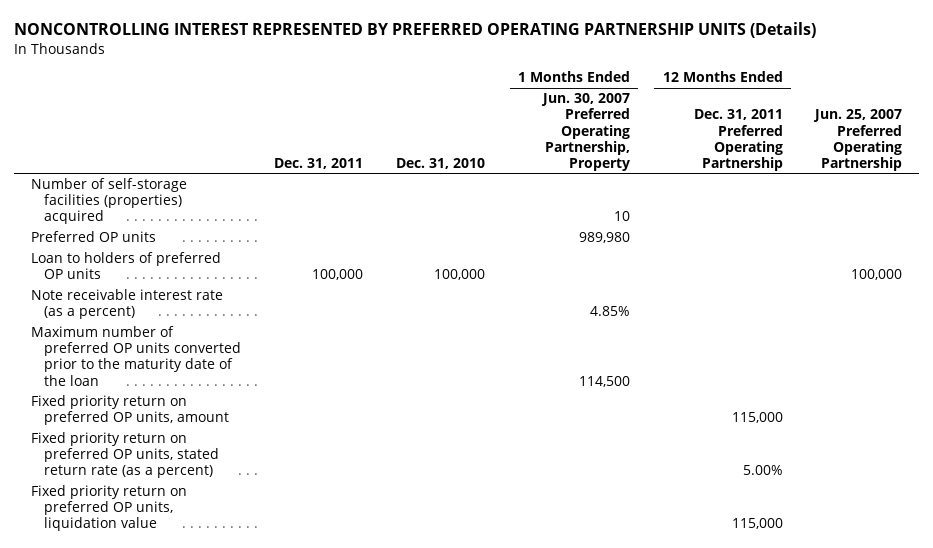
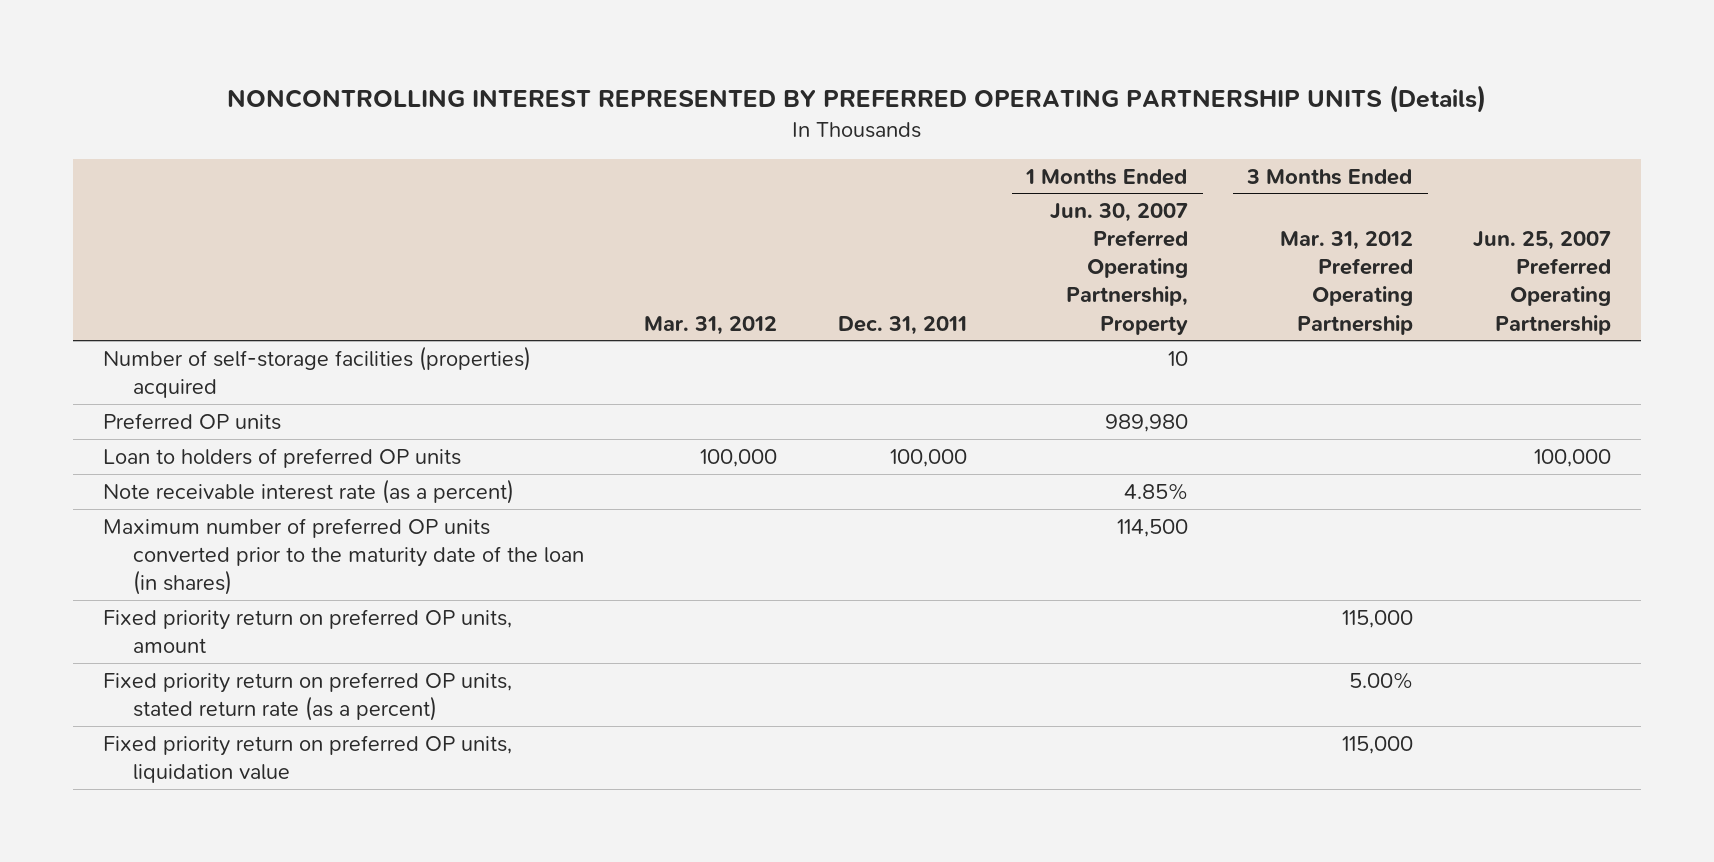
- | Dec. 31, 2011 | Dec. 31, 2010 | 1 Months Ended Jun. 30, 2007 Preferred Operating Partnership, Property | 12 Months Ended Dec. 31, 2011 Preferred Operating Partnership | Jun. 25, 2007 Preferred Operating Partnership
+ | Mar. 31, 2012 | Dec. 31, 2011 | 1 Months Ended Jun. 30, 2007 Preferred Operating Partnership, Property | 3 Months Ended Mar. 31, 2012 Preferred Operating Partnership | Jun. 25, 2007 Preferred Operating Partnership
- Maximum number of preferred OP units converted prior to the maturity date of the loan | | | 114,500 | |
+ Maximum number of preferred OP units converted prior to the maturity date of the loan (in shares) | | | 114,500 | |

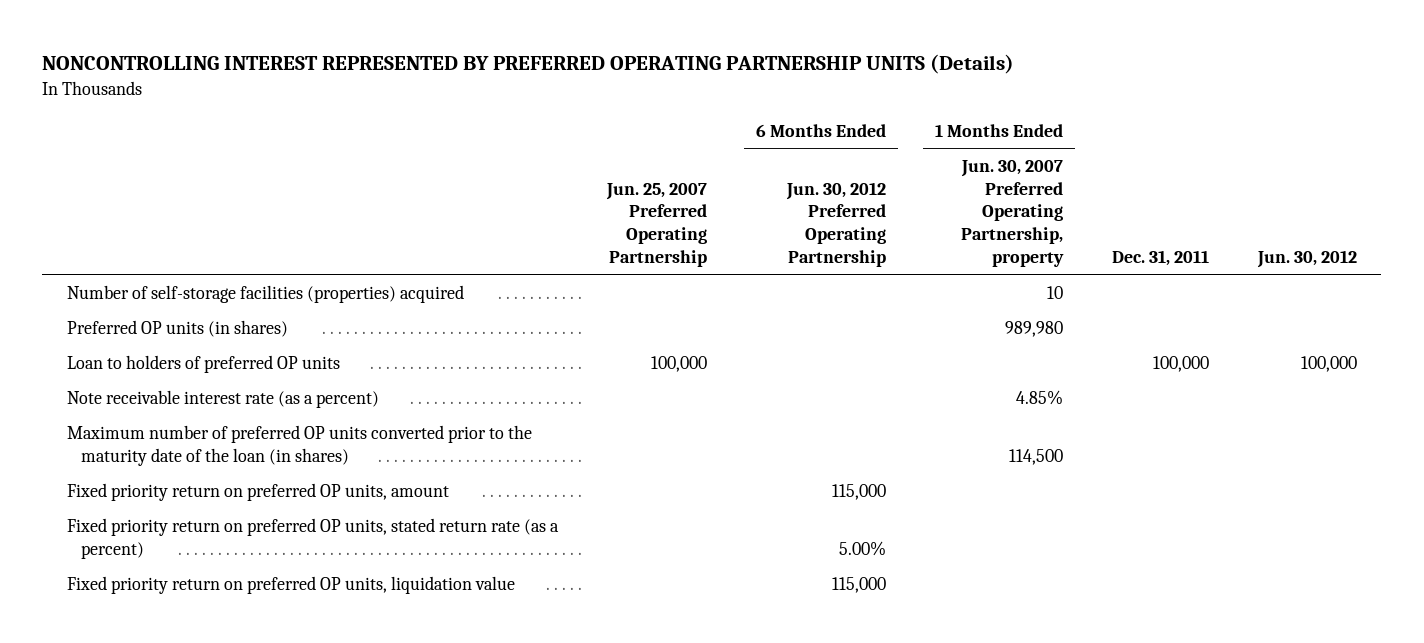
- | Mar. 31, 2012 | Dec. 31, 2011 | 1 Months Ended Jun. 30, 2007 Preferred Operating Partnership, Property | 3 Months Ended Mar. 31, 2012 Preferred Operating Partnership | Jun. 25, 2007 Preferred Operating Partnership
+ | Jun. 25, 2007 Preferred Operating Partnership | 6 Months Ended Jun. 30, 2012 Preferred Operating Partnership | 1 Months Ended Jun. 30, 2007 Preferred Operating Partnership, property | Dec. 31, 2011 | Jun. 30, 2012
- Preferred OP units | | | 989,980 | |
+ Preferred OP units (in shares) | | | 989,980 | |

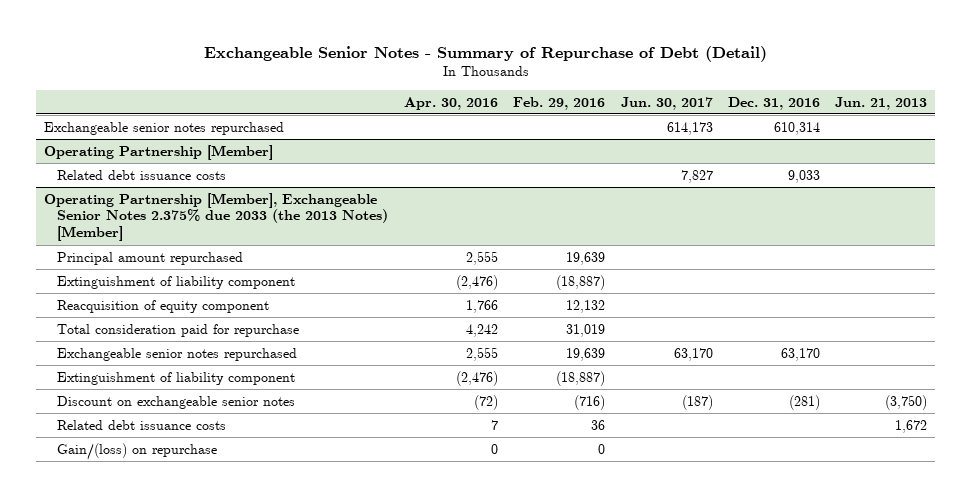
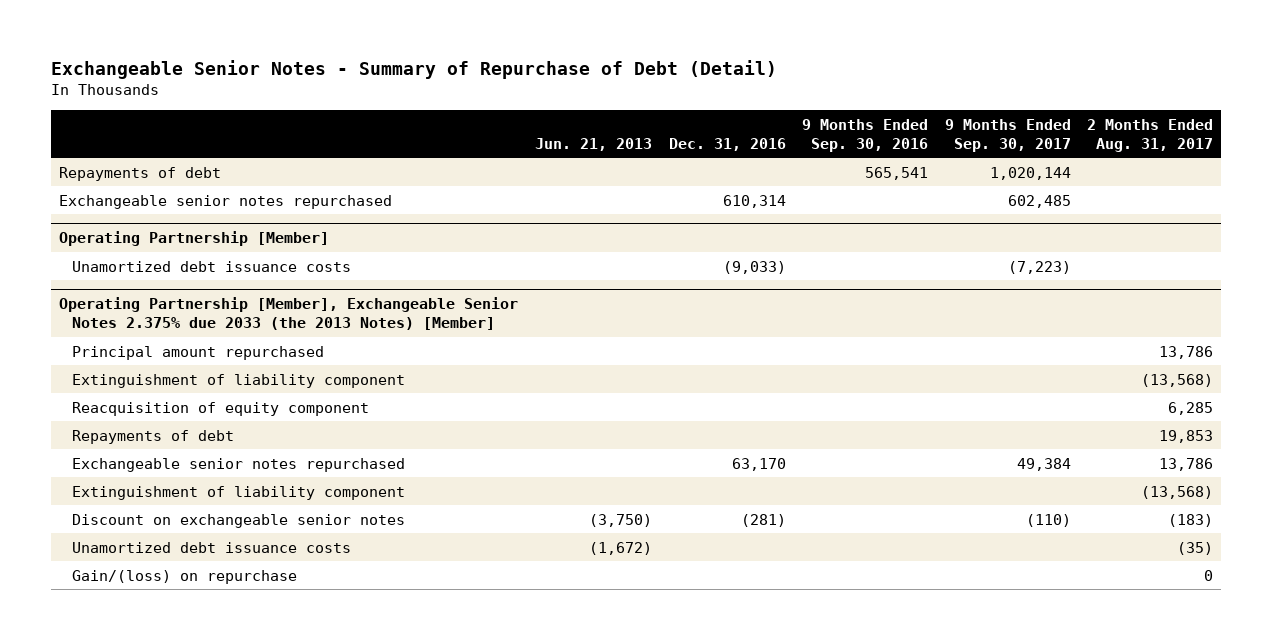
- | Apr. 30, 2016 | Feb. 29, 2016 | Jun. 30, 2017 | Dec. 31, 2016 | Jun. 21, 2013
+ | Jun. 21, 2013 | Dec. 31, 2016 | 9 Months Ended Sep. 30, 2016 | 9 Months Ended Sep. 30, 2017 | 2 Months Ended Aug. 31, 2017
+ Repayments of debt | | | 565,541 | 1,020,144 |
@ Operating Partnership [Member]
- Related debt issuance costs | | | 7,827 | 9,033 |
+ Unamortized debt issuance costs | | (9,033) | | (7,223) |
@ Operating Partnership [Member], Exchangeable Senior Notes 2.375% due 2033 (the 2013 Notes) [Member]
- Total consideration paid for repurchase | 4,242 | 31,019 | | |
+ Repayments of debt | | | | | 19,853
- Related debt issuance costs | 7 | 36 | | | 1,672
+ Unamortized debt issuance costs | (1,672) | | | | (35)

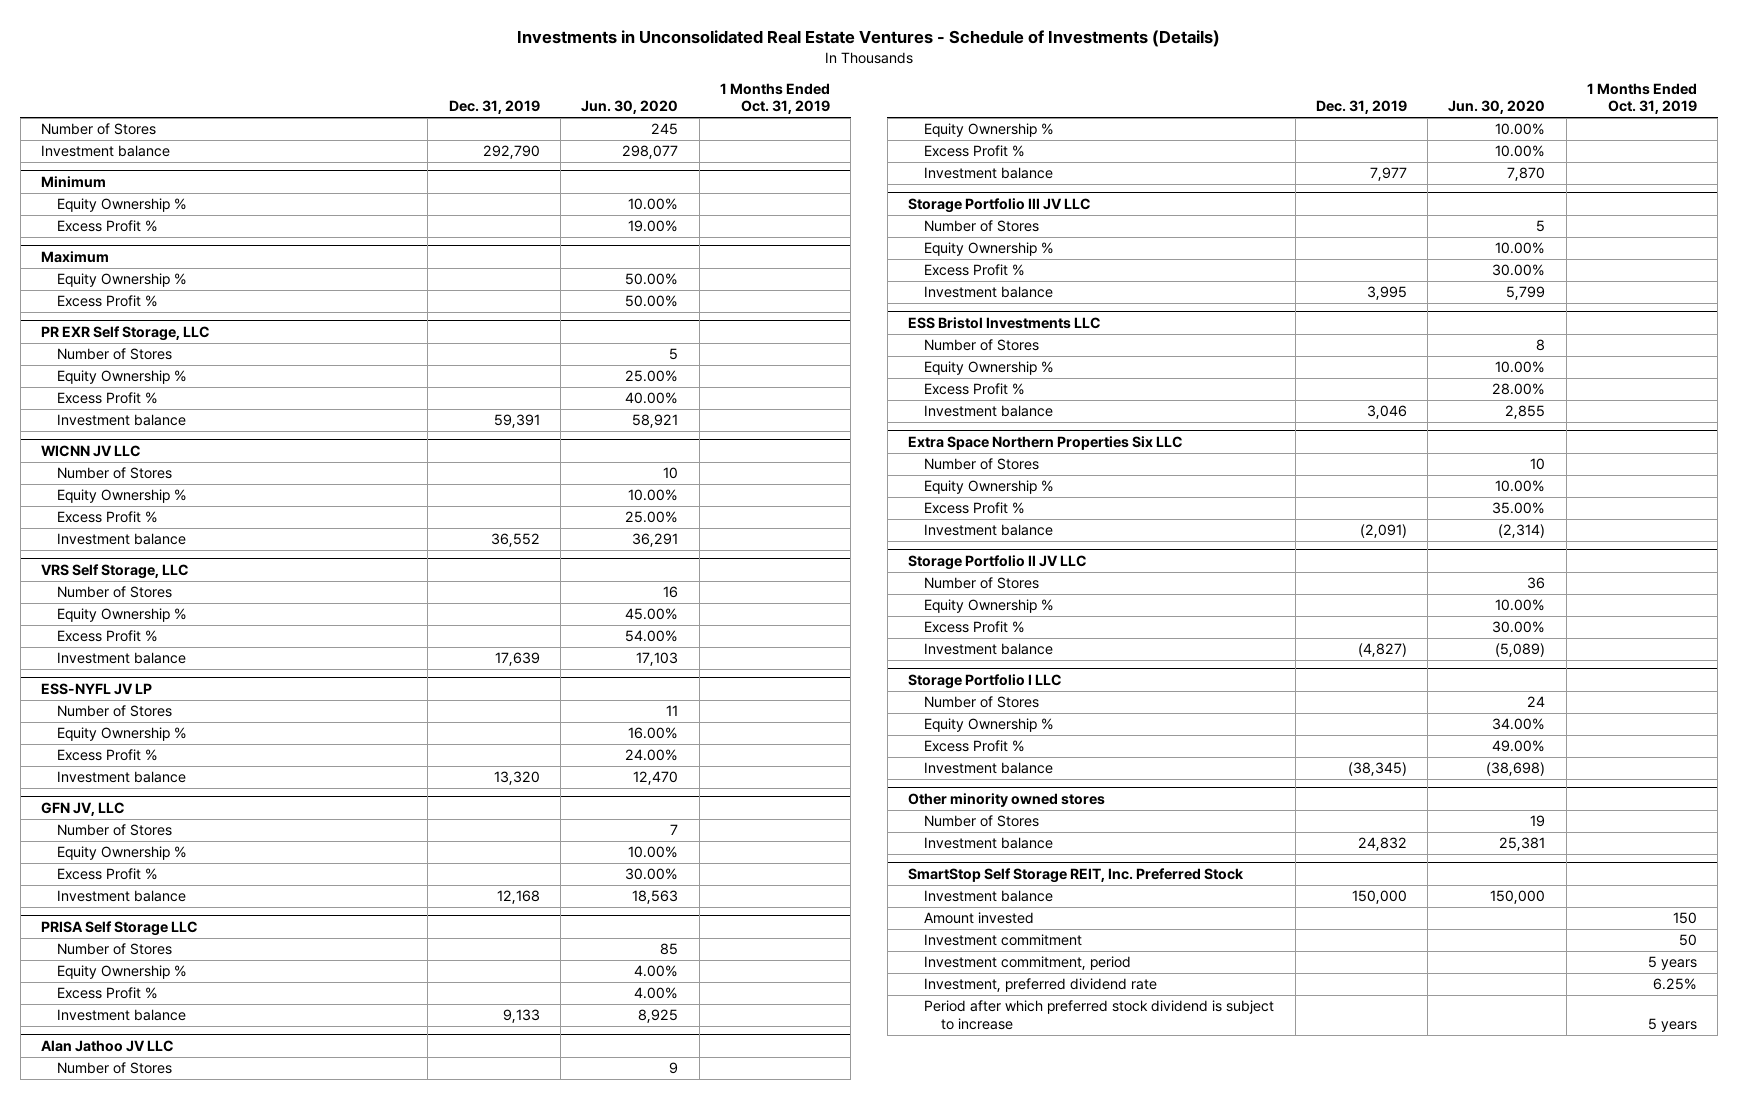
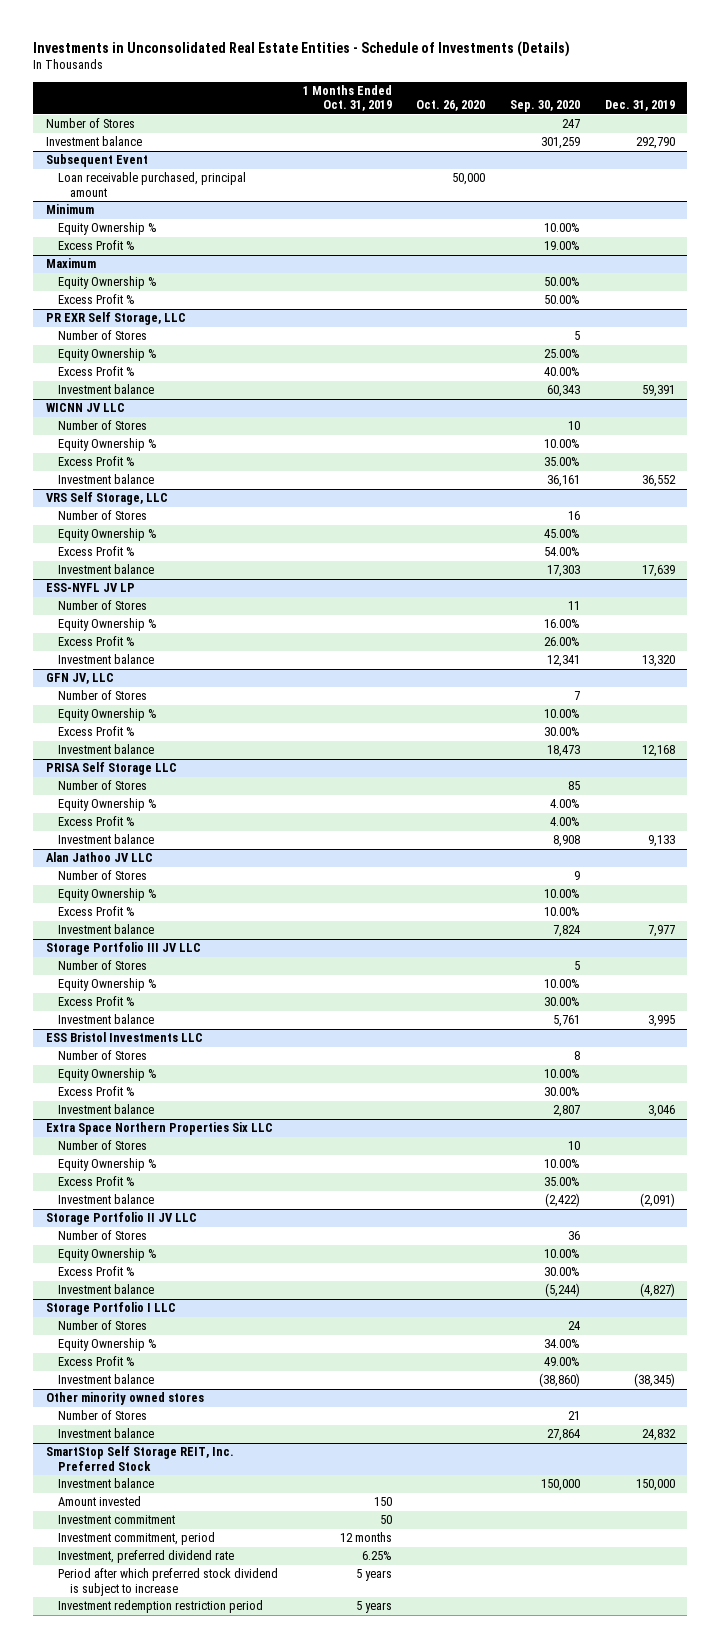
- Investments in Unconsolidated Real Estate Ventures - Schedule of Investments (Details)
+ Investments in Unconsolidated Real Estate Entities - Schedule of Investments (Details)
- | Dec. 31, 2019 | Jun. 30, 2020 | 1 Months Ended Oct. 31, 2019
+ | 1 Months Ended Oct. 31, 2019 | Oct. 26, 2020 | Sep. 30, 2020 | Dec. 31, 2019
+ Subsequent Event
+ Loan receivable purchased, principal amount | | 50,000 | |
@ SmartStop Self Storage REIT, Inc. Preferred Stock
- Investment commitment, period | | | 5 years
+ Investment commitment, period | 12 months | | |
+ Investment redemption restriction period | 5 years | | |

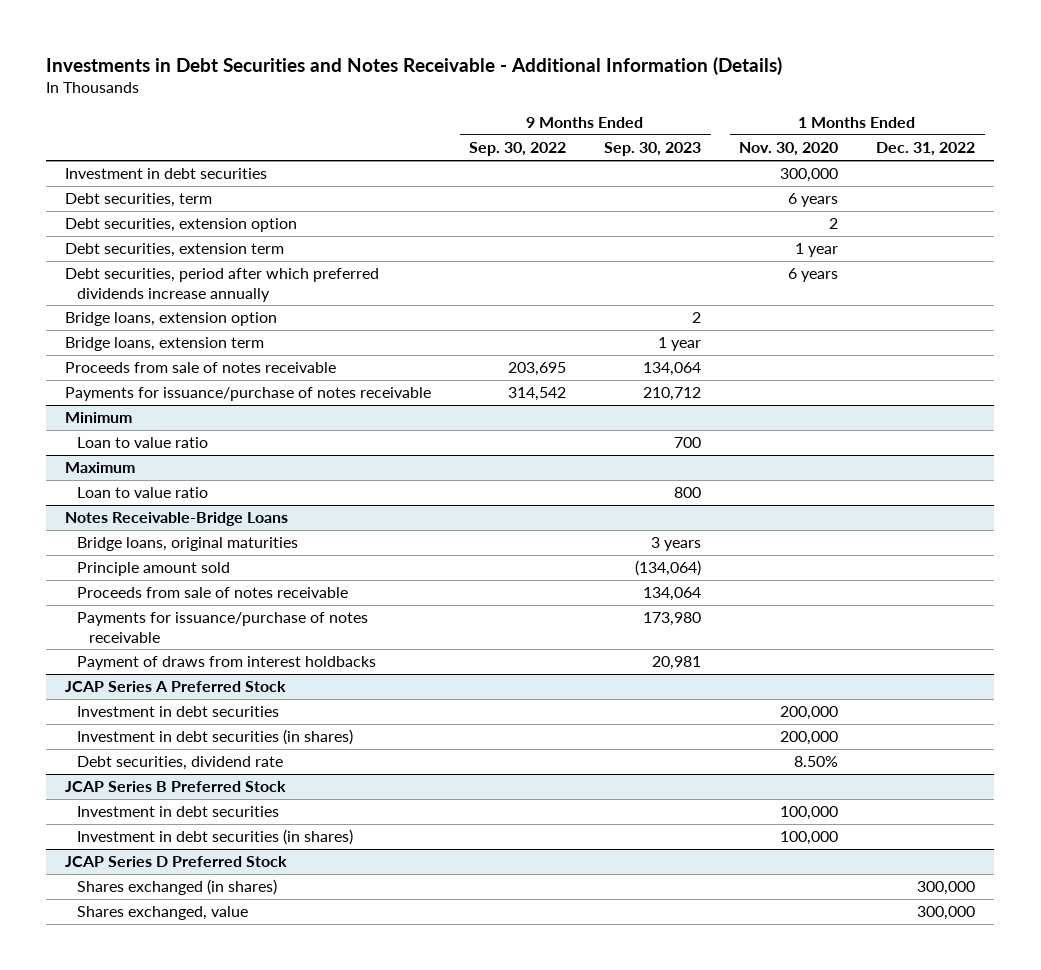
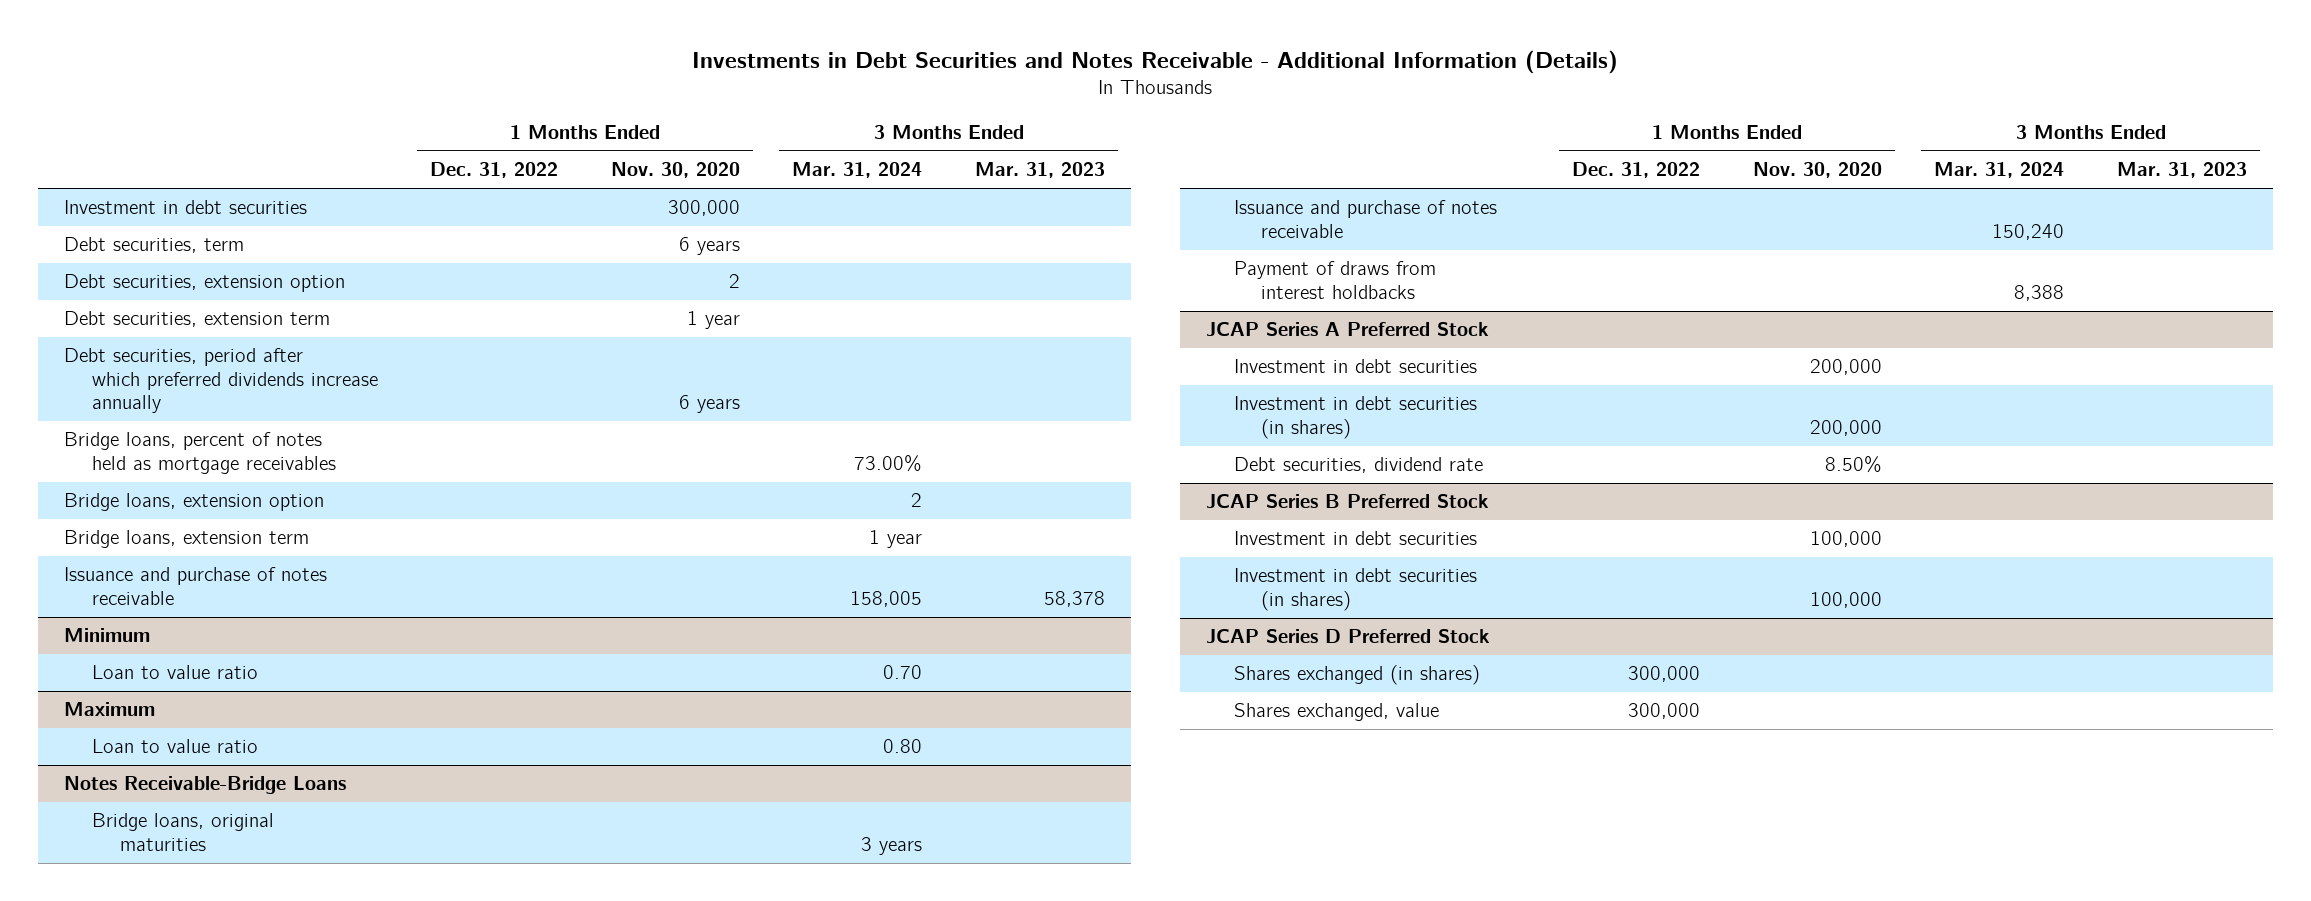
- | 9 Months Ended Sep. 30, 2022 | 9 Months Ended Sep. 30, 2023 | 1 Months Ended Nov. 30, 2020 | 1 Months Ended Dec. 31, 2022
+ | 1 Months Ended Dec. 31, 2022 | 1 Months Ended Nov. 30, 2020 | 3 Months Ended Mar. 31, 2024 | 3 Months Ended Mar. 31, 2023
+ Bridge loans, percent of notes held as mortgage receivables | | | 73.00% |
- Proceeds from sale of notes receivable | 203,695 | 134,064 | |
- Payments for issuance/purchase of notes receivable | 314,542 | 210,712 | |
+ Issuance and purchase of notes receivable | | | 158,005 | 58,378
@ Notes Receivable-Bridge Loans
- Principle amount sold | | (134,064) | |
- Proceeds from sale of notes receivable | | 134,064 | |
- Payments for issuance/purchase of notes receivable | | 173,980 | |
+ Issuance and purchase of notes receivable | | | 150,240 |

